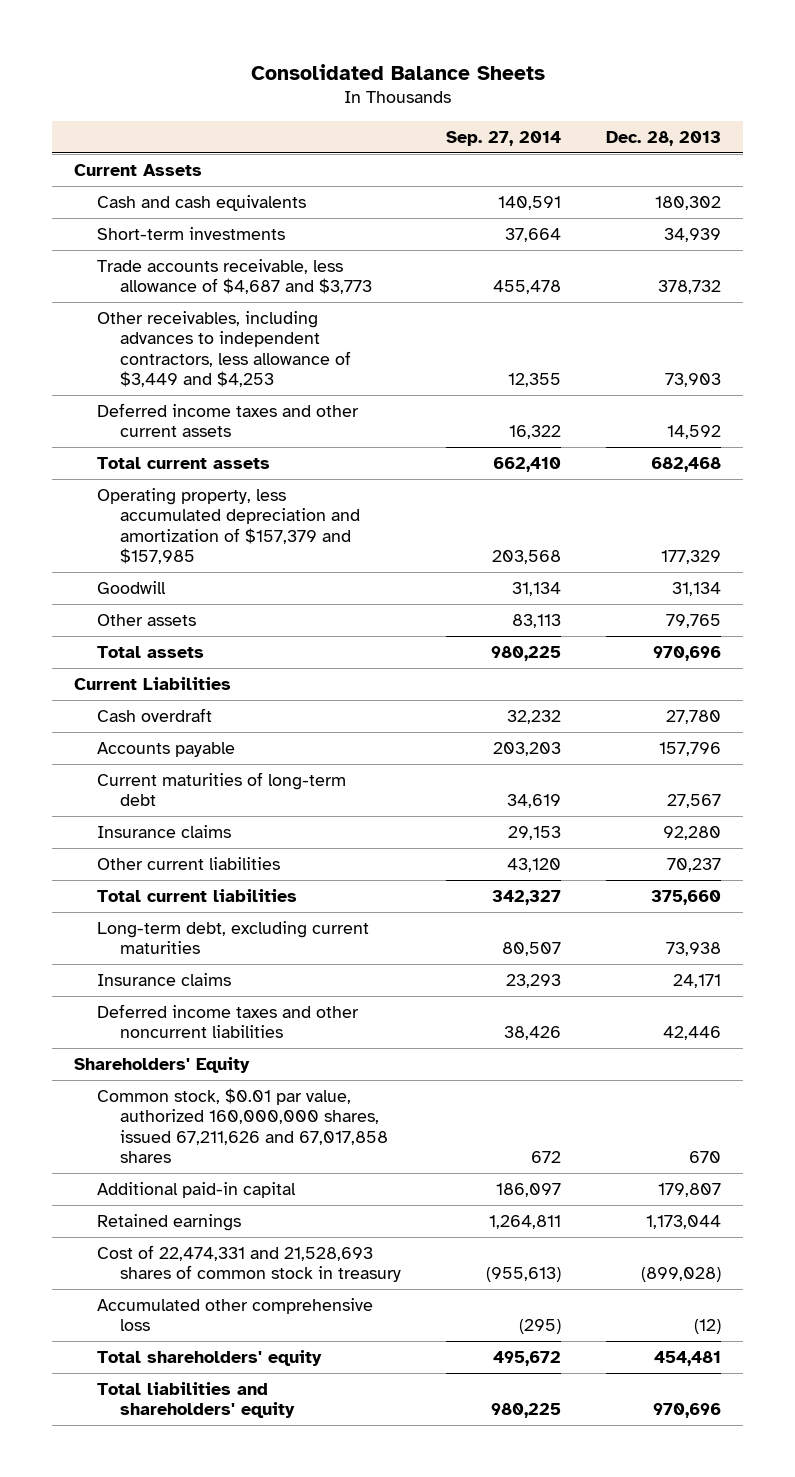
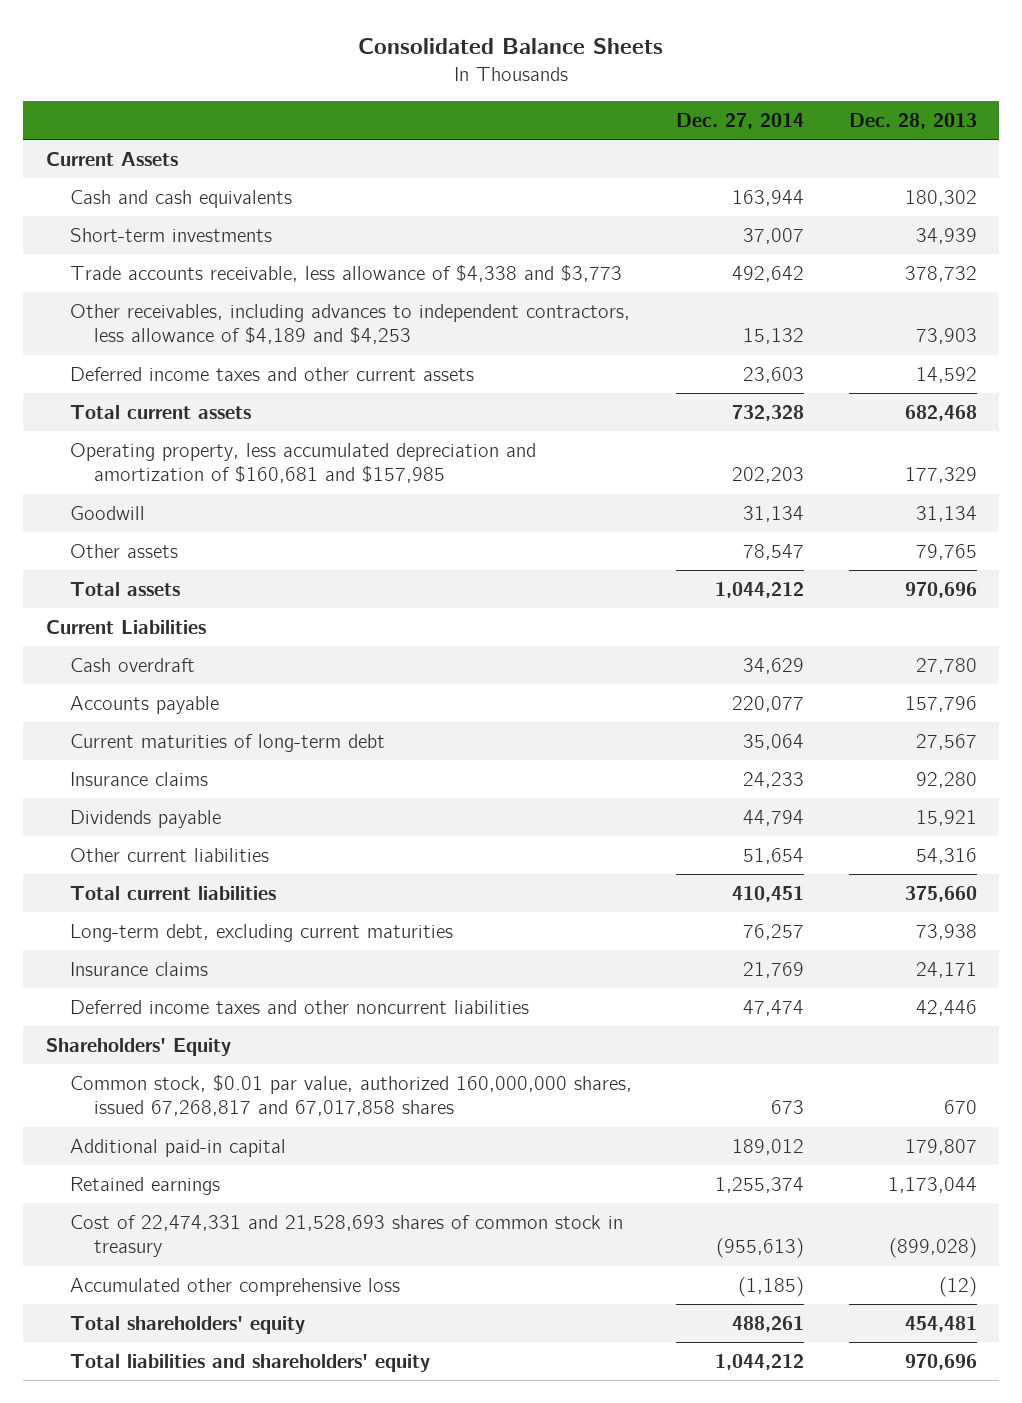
- | Sep. 27, 2014 | Dec. 28, 2013
+ | Dec. 27, 2014 | Dec. 28, 2013
- Trade accounts receivable, less allowance of $4,687 and $3,773 | 455,478 | 378,732
- Other receivables, including advances to independent contractors, less allowance of $3,449 and $4,253 | 12,355 | 73,903
+ Trade accounts receivable, less allowance of $4,338 and $3,773 | 492,642 | 378,732
+ Other receivables, including advances to independent contractors, less allowance of $4,189 and $4,253 | 15,132 | 73,903
- Operating property, less accumulated depreciation and amortization of $157,379 and $157,985 | 203,568 | 177,329
+ Operating property, less accumulated depreciation and amortization of $160,681 and $157,985 | 202,203 | 177,329
- Other current liabilities | 43,120 | 70,237
+ Dividends payable | 44,794 | 15,921
+ Other current liabilities | 51,654 | 54,316
- Common stock, $0.01 par value, authorized 160,000,000 shares, issued 67,211,626 and 67,017,858 shares | 672 | 670
+ Common stock, $0.01 par value, authorized 160,000,000 shares, issued 67,268,817 and 67,017,858 shares | 673 | 670

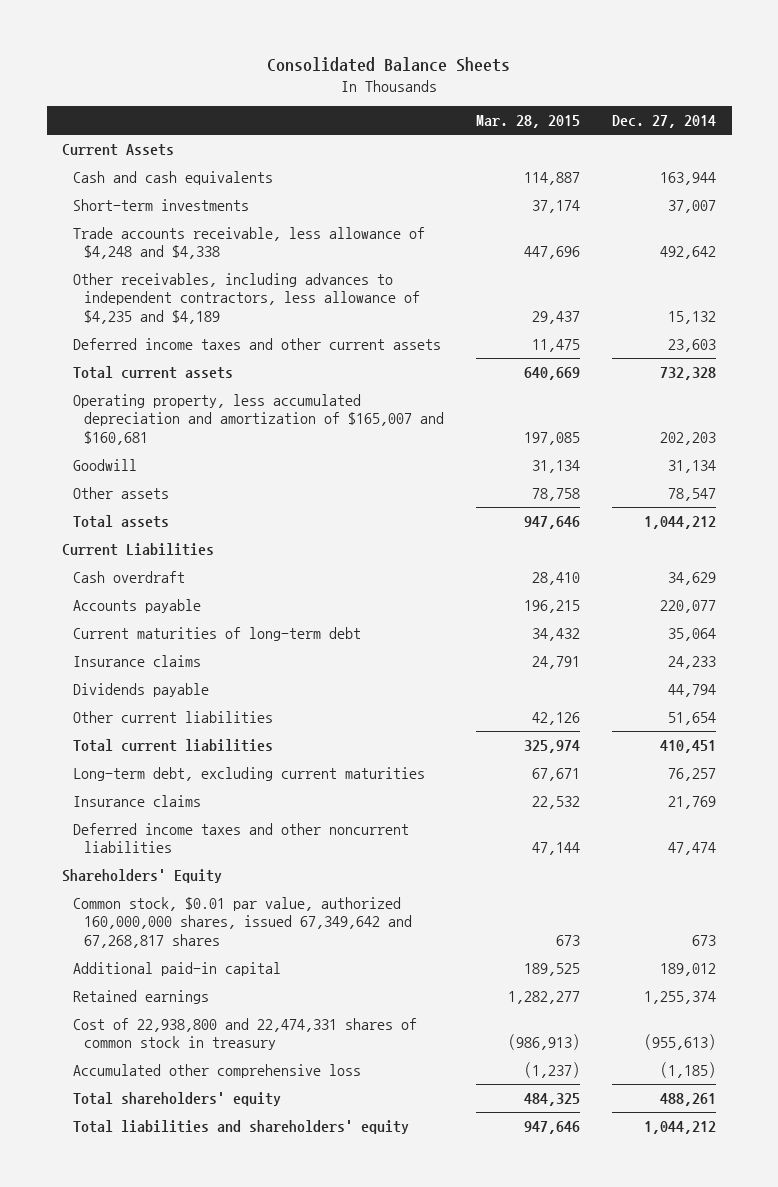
- | Dec. 27, 2014 | Dec. 28, 2013
+ | Mar. 28, 2015 | Dec. 27, 2014
- Trade accounts receivable, less allowance of $4,338 and $3,773 | 492,642 | 378,732
- Other receivables, including advances to independent contractors, less allowance of $4,189 and $4,253 | 15,132 | 73,903
+ Trade accounts receivable, less allowance of $4,248 and $4,338 | 447,696 | 492,642
+ Other receivables, including advances to independent contractors, less allowance of $4,235 and $4,189 | 29,437 | 15,132
- Operating property, less accumulated depreciation and amortization of $160,681 and $157,985 | 202,203 | 177,329
+ Operating property, less accumulated depreciation and amortization of $165,007 and $160,681 | 197,085 | 202,203
- Common stock, $0.01 par value, authorized 160,000,000 shares, issued 67,268,817 and 67,017,858 shares | 673 | 670
+ Common stock, $0.01 par value, authorized 160,000,000 shares, issued 67,349,642 and 67,268,817 shares | 673 | 673
- Cost of 22,474,331 and 21,528,693 shares of common stock in treasury | (955,613) | (899,028)
+ Cost of 22,938,800 and 22,474,331 shares of common stock in treasury | (986,913) | (955,613)

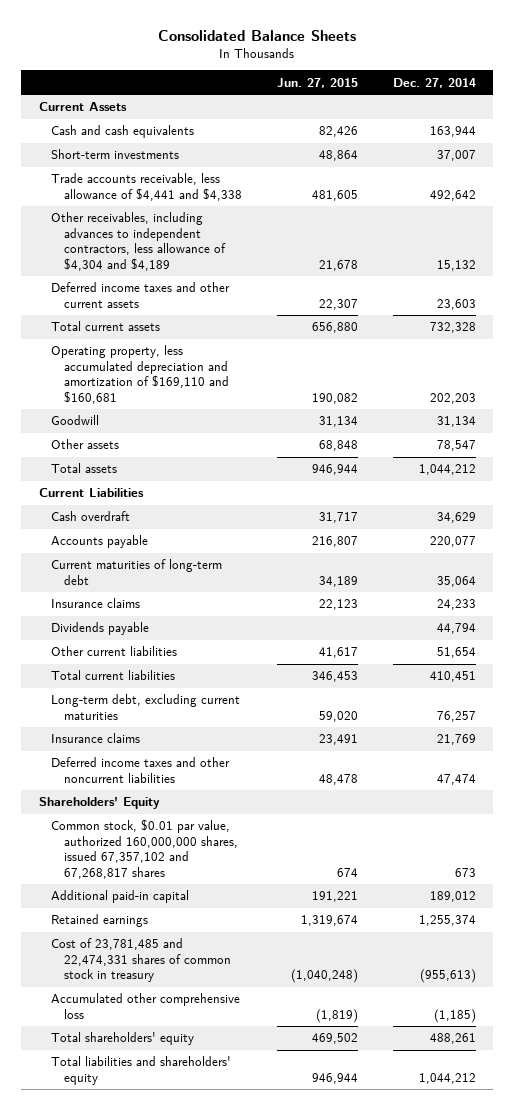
- | Mar. 28, 2015 | Dec. 27, 2014
+ | Jun. 27, 2015 | Dec. 27, 2014
- Trade accounts receivable, less allowance of $4,248 and $4,338 | 447,696 | 492,642
- Other receivables, including advances to independent contractors, less allowance of $4,235 and $4,189 | 29,437 | 15,132
+ Trade accounts receivable, less allowance of $4,441 and $4,338 | 481,605 | 492,642
+ Other receivables, including advances to independent contractors, less allowance of $4,304 and $4,189 | 21,678 | 15,132
- Operating property, less accumulated depreciation and amortization of $165,007 and $160,681 | 197,085 | 202,203
+ Operating property, less accumulated depreciation and amortization of $169,110 and $160,681 | 190,082 | 202,203
- Common stock, $0.01 par value, authorized 160,000,000 shares, issued 67,349,642 and 67,268,817 shares | 673 | 673
+ Common stock, $0.01 par value, authorized 160,000,000 shares, issued 67,357,102 and 67,268,817 shares | 674 | 673
- Cost of 22,938,800 and 22,474,331 shares of common stock in treasury | (986,913) | (955,613)
+ Cost of 23,781,485 and 22,474,331 shares of common stock in treasury | (1,040,248) | (955,613)

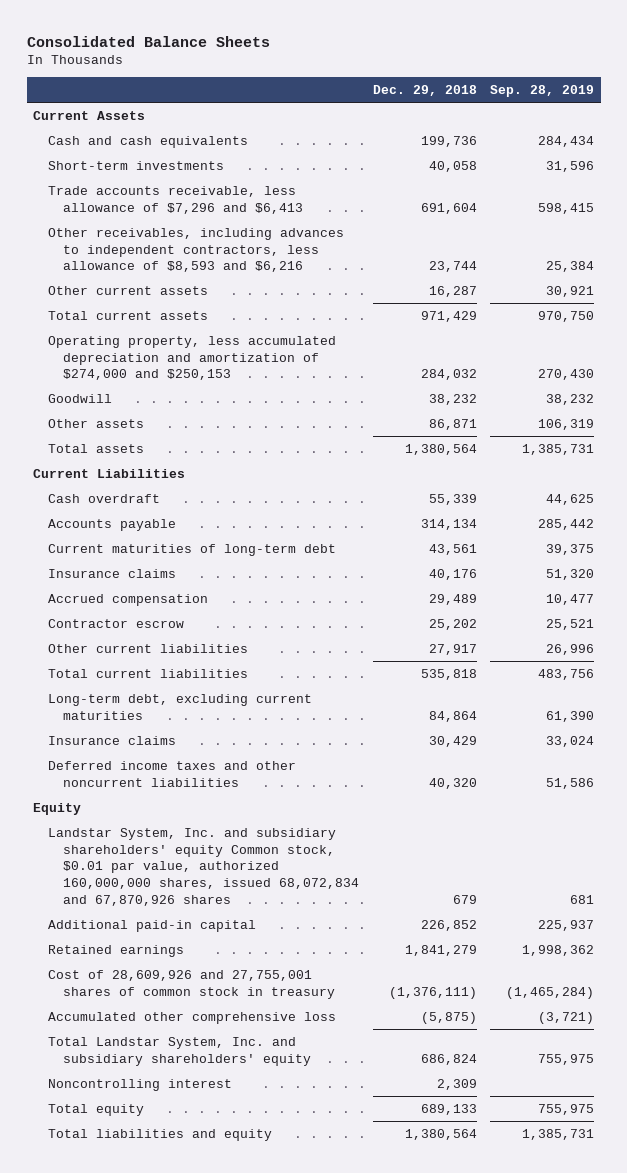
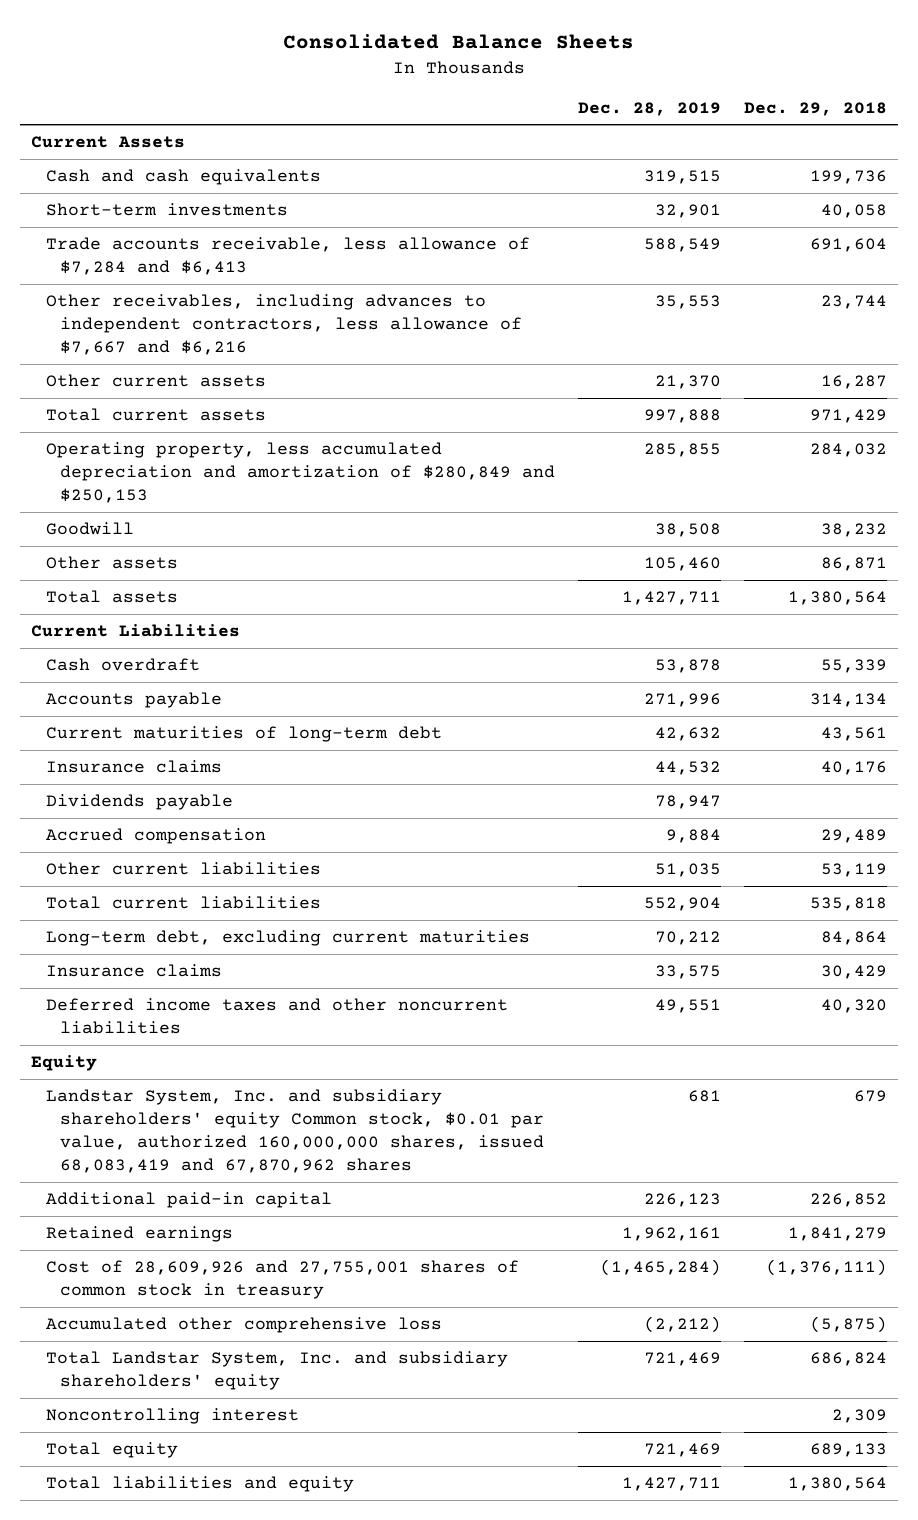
- | Dec. 29, 2018 | Sep. 28, 2019
+ | Dec. 28, 2019 | Dec. 29, 2018
- Trade accounts receivable, less allowance of $7,296 and $6,413 | 691,604 | 598,415
- Other receivables, including advances to independent contractors, less allowance of $8,593 and $6,216 | 23,744 | 25,384
+ Trade accounts receivable, less allowance of $7,284 and $6,413 | 588,549 | 691,604
+ Other receivables, including advances to independent contractors, less allowance of $7,667 and $6,216 | 35,553 | 23,744
- Operating property, less accumulated depreciation and amortization of $274,000 and $250,153 | 284,032 | 270,430
+ Operating property, less accumulated depreciation and amortization of $280,849 and $250,153 | 285,855 | 284,032
+ Dividends payable | 78,947 |
- Contractor escrow | 25,202 | 25,521
- Other current liabilities | 27,917 | 26,996
+ Other current liabilities | 51,035 | 53,119
- Landstar System, Inc. and subsidiary shareholders' equity Common stock, $0.01 par value, authorized 160,000,000 shares, issued 68,072,834 and 67,870,926 shares | 679 | 681
+ Landstar System, Inc. and subsidiary shareholders' equity Common stock, $0.01 par value, authorized 160,000,000 shares, issued 68,083,419 and 67,870,962 shares | 681 | 679

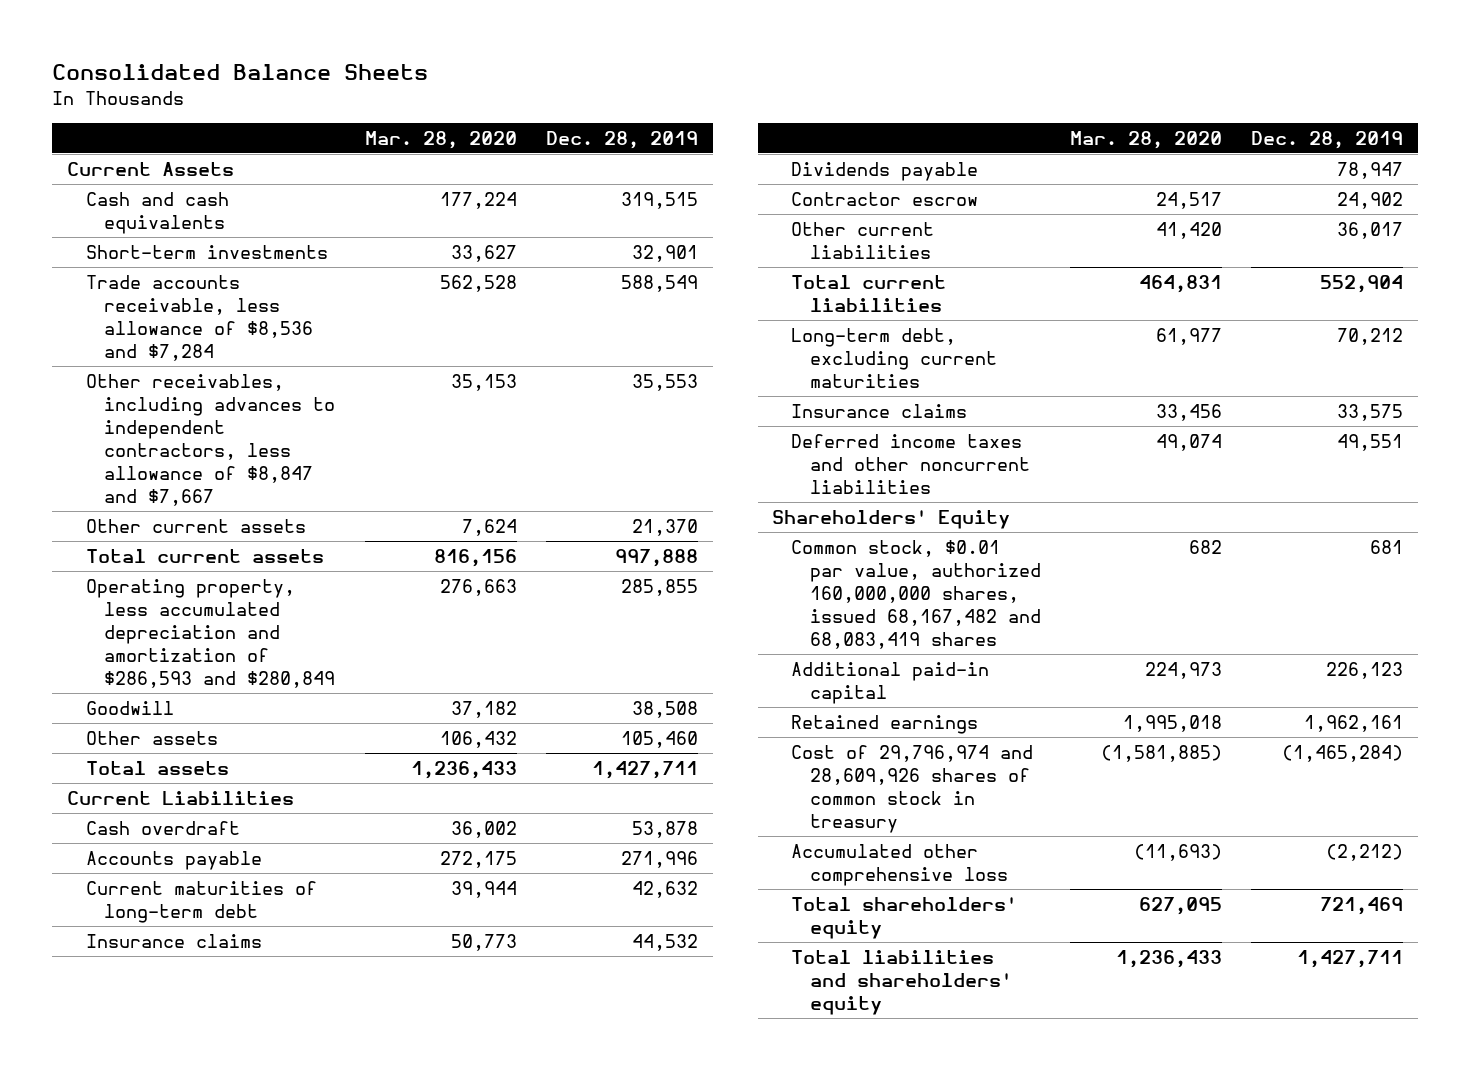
- | Dec. 28, 2019 | Dec. 29, 2018
+ | Mar. 28, 2020 | Dec. 28, 2019
- Trade accounts receivable, less allowance of $7,284 and $6,413 | 588,549 | 691,604
- Other receivables, including advances to independent contractors, less allowance of $7,667 and $6,216 | 35,553 | 23,744
+ Trade accounts receivable, less allowance of $8,536 and $7,284 | 562,528 | 588,549
+ Other receivables, including advances to independent contractors, less allowance of $8,847 and $7,667 | 35,153 | 35,553
- Operating property, less accumulated depreciation and amortization of $280,849 and $250,153 | 285,855 | 284,032
+ Operating property, less accumulated depreciation and amortization of $286,593 and $280,849 | 276,663 | 285,855
- Accrued compensation | 9,884 | 29,489
- Other current liabilities | 51,035 | 53,119
+ Contractor escrow | 24,517 | 24,902
+ Other current liabilities | 41,420 | 36,017
- Equity
- Landstar System, Inc. and subsidiary shareholders' equity Common stock, $0.01 par value, authorized 160,000,000 shares, issued 68,083,419 and 67,870,962 shares | 681 | 679
+ Shareholders' Equity
+ Common stock, $0.01 par value, authorized 160,000,000 shares, issued 68,167,482 and 68,083,419 shares | 682 | 681
- Cost of 28,609,926 and 27,755,001 shares of common stock in treasury | (1,465,284) | (1,376,111)
+ Cost of 29,796,974 and 28,609,926 shares of common stock in treasury | (1,581,885) | (1,465,284)
- Total Landstar System, Inc. and subsidiary shareholders' equity | 721,469 | 686,824
- Noncontrolling interest | | 2,309
- Total equity | 721,469 | 689,133
- Total liabilities and equity | 1,427,711 | 1,380,564
+ Total shareholders' equity | 627,095 | 721,469
+ Total liabilities and shareholders' equity | 1,236,433 | 1,427,711

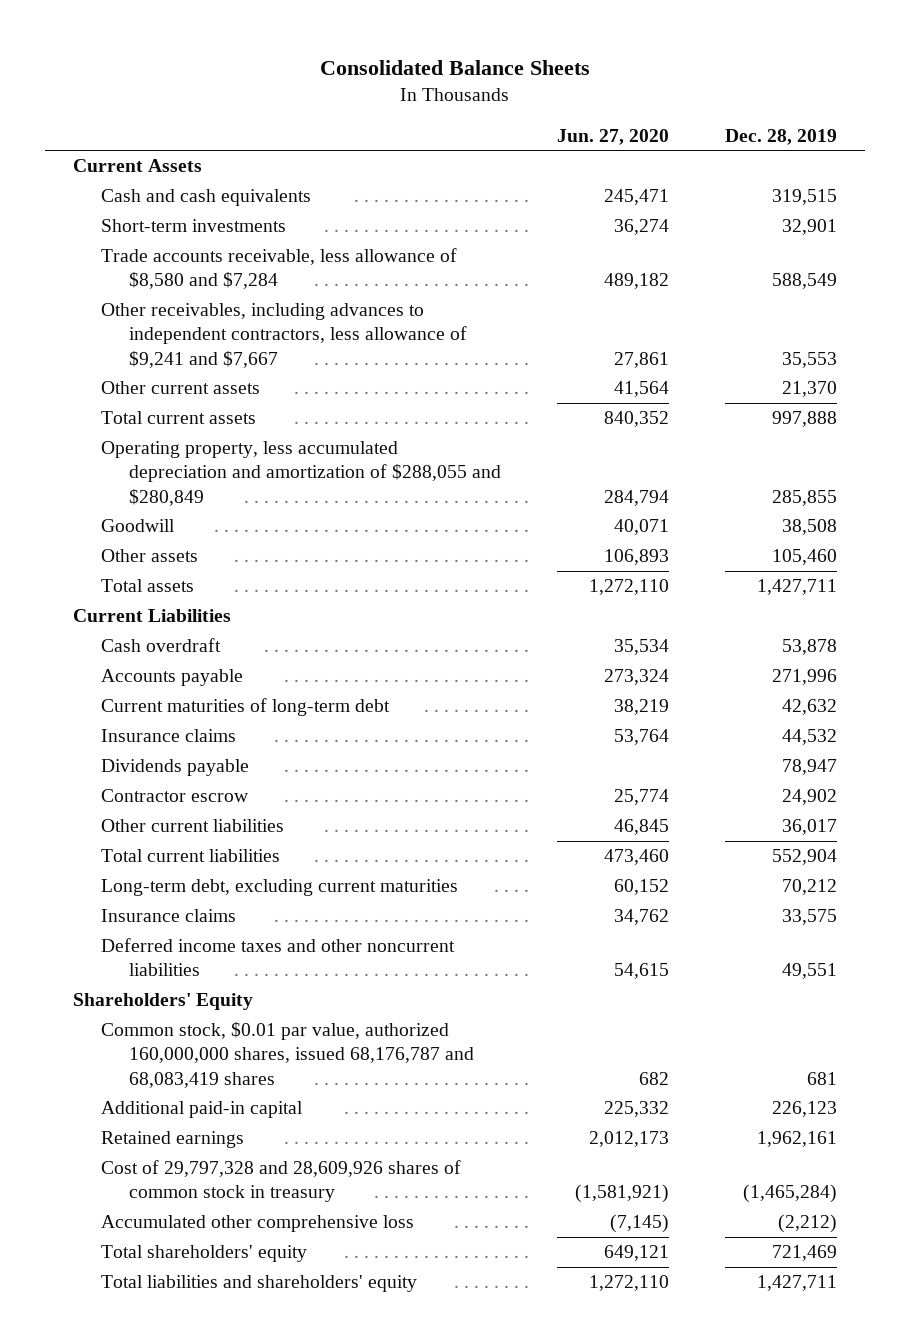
- | Mar. 28, 2020 | Dec. 28, 2019
+ | Jun. 27, 2020 | Dec. 28, 2019
- Trade accounts receivable, less allowance of $8,536 and $7,284 | 562,528 | 588,549
- Other receivables, including advances to independent contractors, less allowance of $8,847 and $7,667 | 35,153 | 35,553
+ Trade accounts receivable, less allowance of $8,580 and $7,284 | 489,182 | 588,549
+ Other receivables, including advances to independent contractors, less allowance of $9,241 and $7,667 | 27,861 | 35,553
- Operating property, less accumulated depreciation and amortization of $286,593 and $280,849 | 276,663 | 285,855
+ Operating property, less accumulated depreciation and amortization of $288,055 and $280,849 | 284,794 | 285,855
- Common stock, $0.01 par value, authorized 160,000,000 shares, issued 68,167,482 and 68,083,419 shares | 682 | 681
+ Common stock, $0.01 par value, authorized 160,000,000 shares, issued 68,176,787 and 68,083,419 shares | 682 | 681
- Cost of 29,796,974 and 28,609,926 shares of common stock in treasury | (1,581,885) | (1,465,284)
+ Cost of 29,797,328 and 28,609,926 shares of common stock in treasury | (1,581,921) | (1,465,284)

